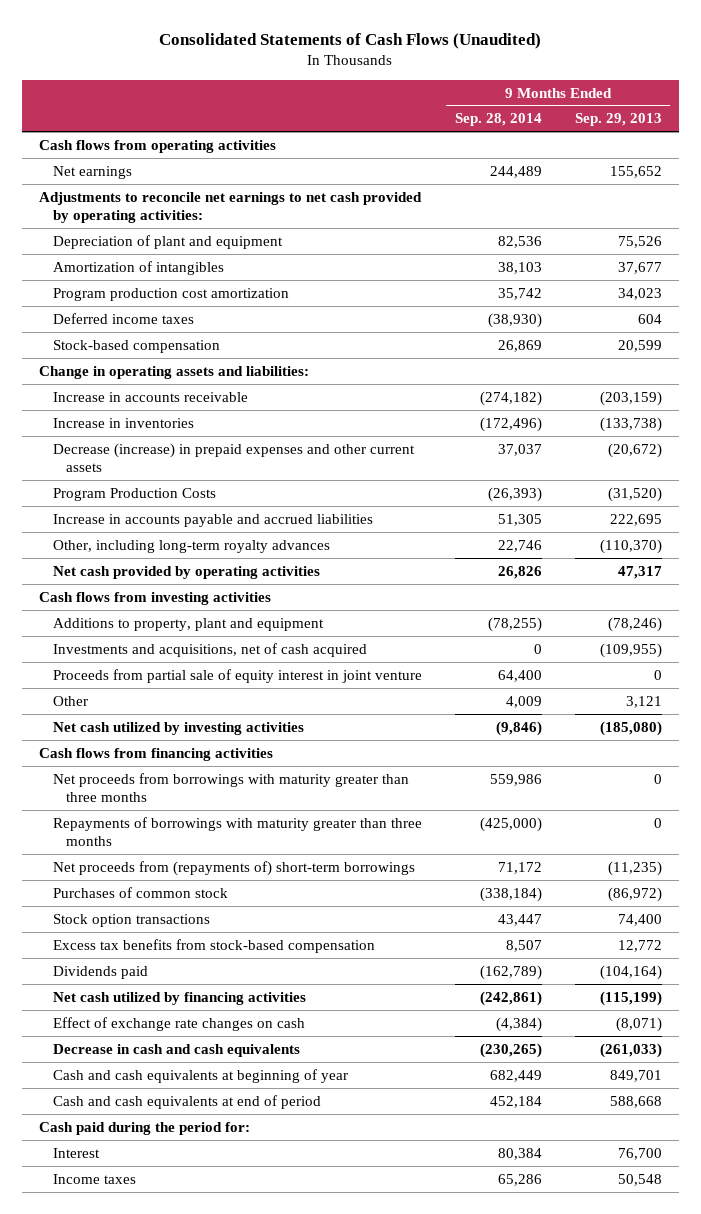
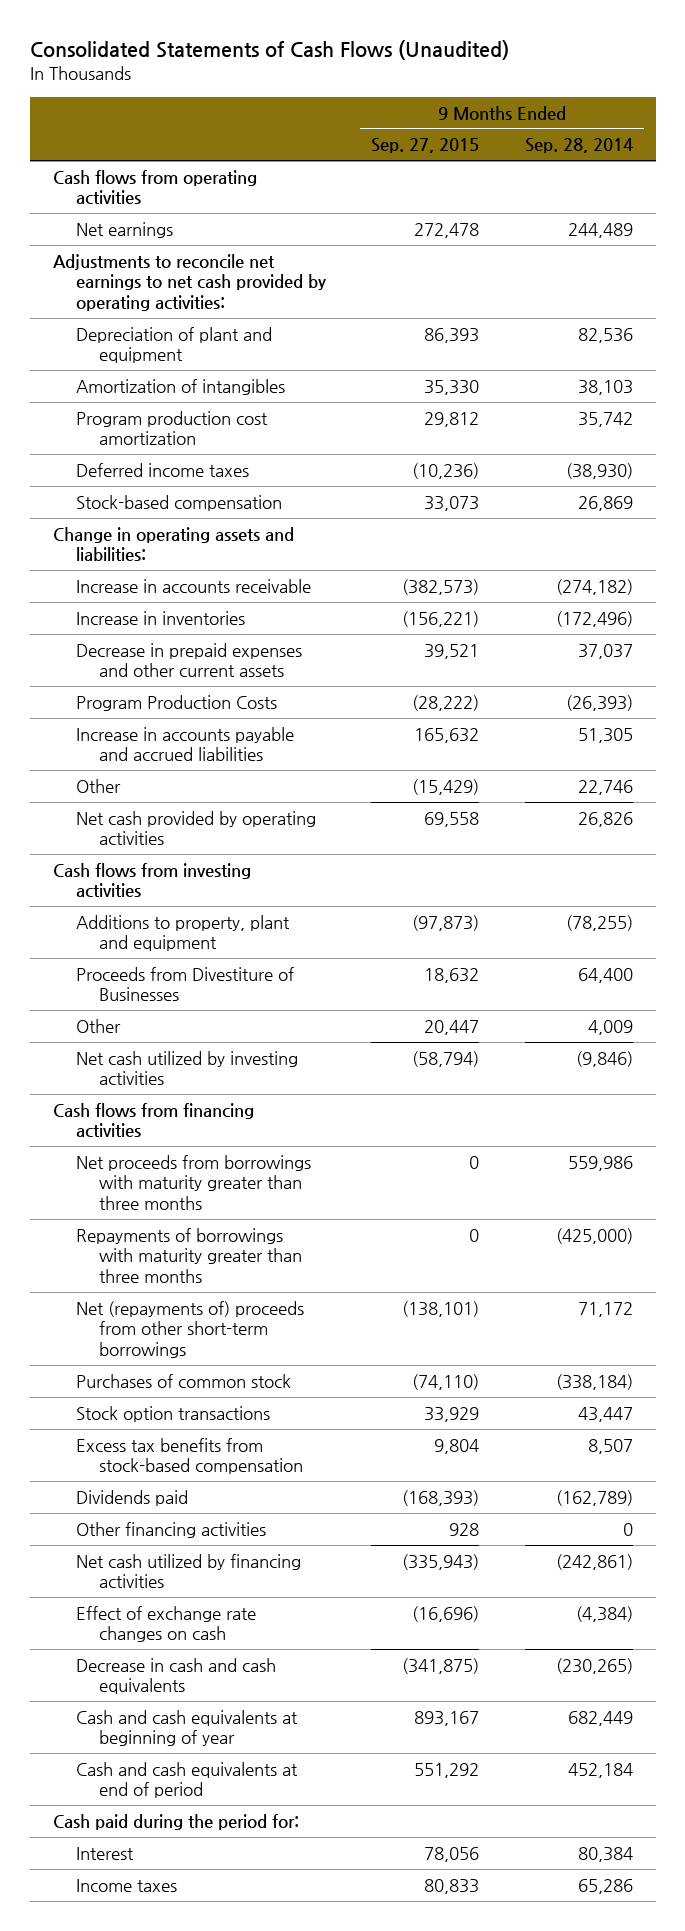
- | 9 Months Ended Sep. 28, 2014 | 9 Months Ended Sep. 29, 2013
+ | 9 Months Ended Sep. 27, 2015 | 9 Months Ended Sep. 28, 2014
- Decrease (increase) in prepaid expenses and other current assets | 37,037 | (20,672)
+ Decrease in prepaid expenses and other current assets | 39,521 | 37,037
- Other, including long-term royalty advances | 22,746 | (110,370)
+ Other | (15,429) | 22,746
- Investments and acquisitions, net of cash acquired | 0 | (109,955)
- Proceeds from partial sale of equity interest in joint venture | 64,400 | 0
+ Proceeds from Divestiture of Businesses | 18,632 | 64,400
- Net proceeds from (repayments of) short-term borrowings | 71,172 | (11,235)
+ Net (repayments of) proceeds from other short-term borrowings | (138,101) | 71,172
+ Other financing activities | 928 | 0

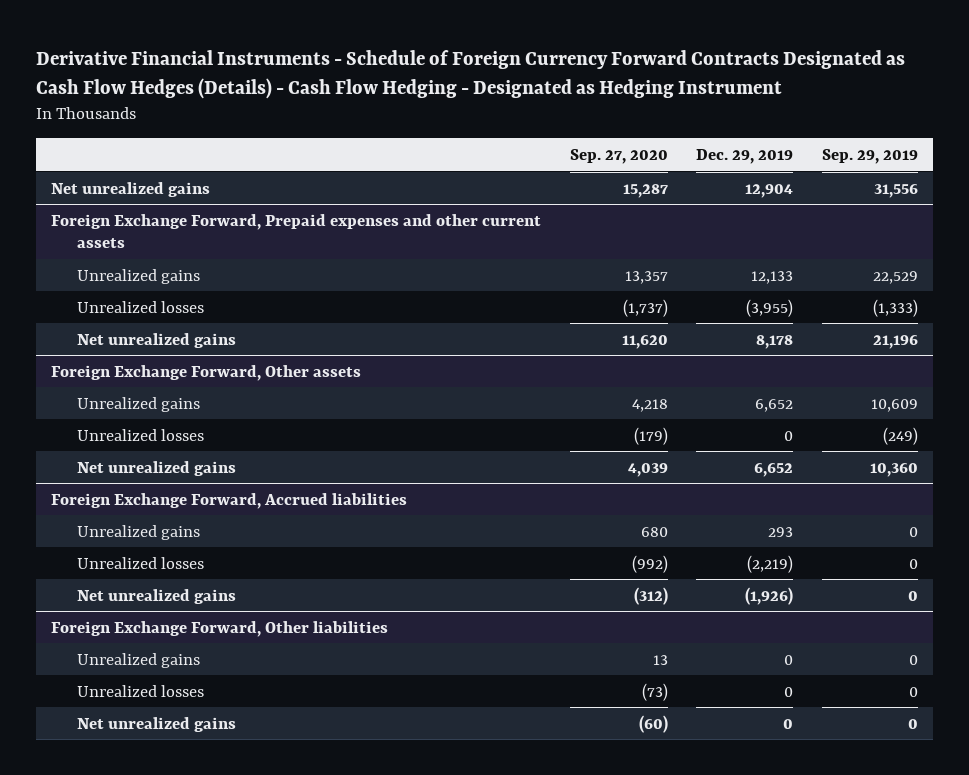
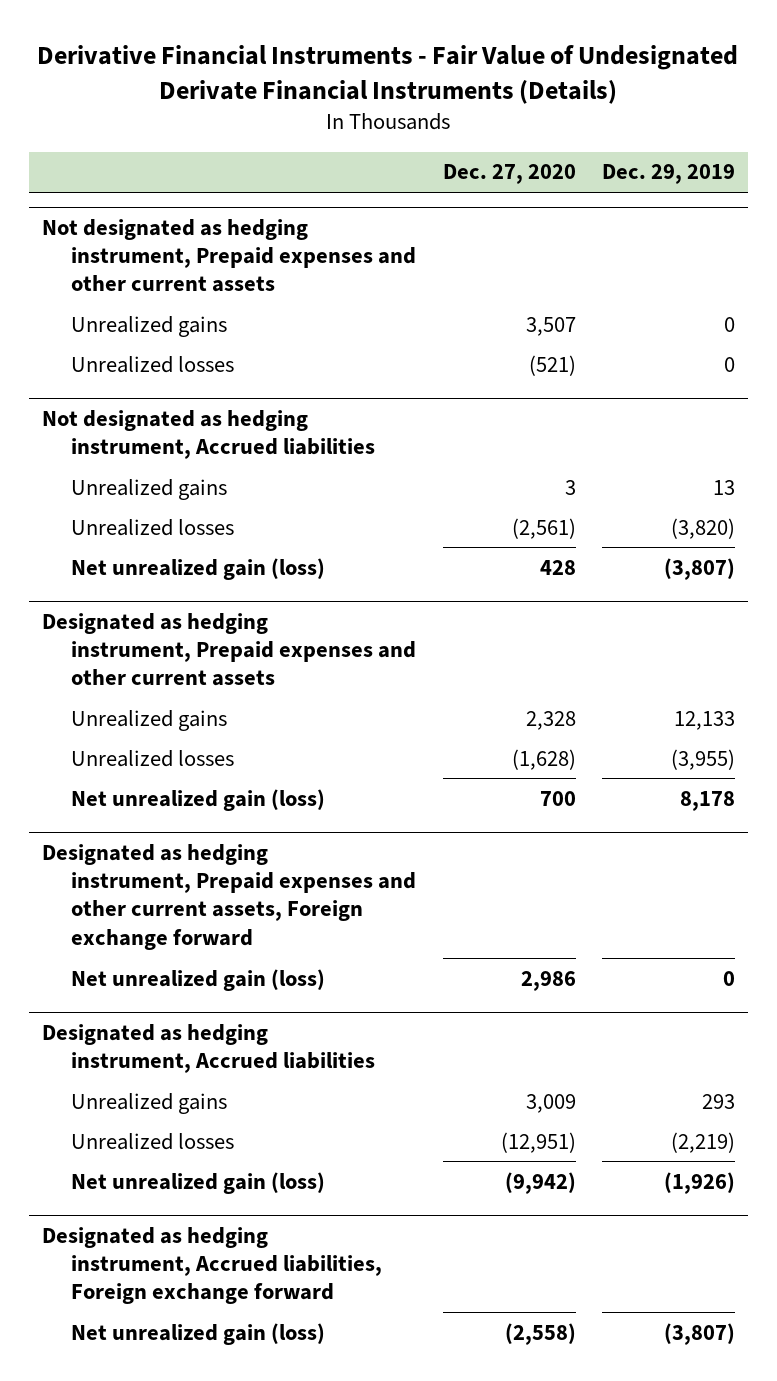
- Derivative Financial Instruments - Schedule of Foreign Currency Forward Contracts Designated as Cash Flow Hedges (Details) - Cash Flow Hedging - Designated as Hedging Instrument
+ Derivative Financial Instruments - Fair Value of Undesignated Derivate Financial Instruments (Details)
- | Sep. 27, 2020 | Dec. 29, 2019 | Sep. 29, 2019
+ | Dec. 27, 2020 | Dec. 29, 2019
- Net unrealized gains | 15,287 | 12,904 | 31,556
- Foreign Exchange Forward, Prepaid expenses and other current assets
+ Not designated as hedging instrument, Prepaid expenses and other current assets
+ Unrealized gains | 3,507 | 0
+ Unrealized losses | (521) | 0
+ Not designated as hedging instrument, Accrued liabilities
+ Unrealized gains | 3 | 13
+ Unrealized losses | (2,561) | (3,820)
+ Net unrealized gain (loss) | 428 | (3,807)
+ Designated as hedging instrument, Prepaid expenses and other current assets
- Net unrealized gains | 11,620 | 8,178 | 21,196
- Foreign Exchange Forward, Other assets
- Unrealized gains | 4,218 | 6,652 | 10,609
- Unrealized losses | (179) | 0 | (249)
- Net unrealized gains | 4,039 | 6,652 | 10,360
- Foreign Exchange Forward, Accrued liabilities
+ Net unrealized gain (loss) | 700 | 8,178
+ Designated as hedging instrument, Prepaid expenses and other current assets, Foreign exchange forward
+ Net unrealized gain (loss) | 2,986 | 0
+ Designated as hedging instrument, Accrued liabilities
- Net unrealized gains | (312) | (1,926) | 0
- Foreign Exchange Forward, Other liabilities
- Unrealized gains | 13 | 0 | 0
- Unrealized losses | (73) | 0 | 0
- Net unrealized gains | (60) | 0 | 0
+ Net unrealized gain (loss) | (9,942) | (1,926)
+ Designated as hedging instrument, Accrued liabilities, Foreign exchange forward
+ Net unrealized gain (loss) | (2,558) | (3,807)

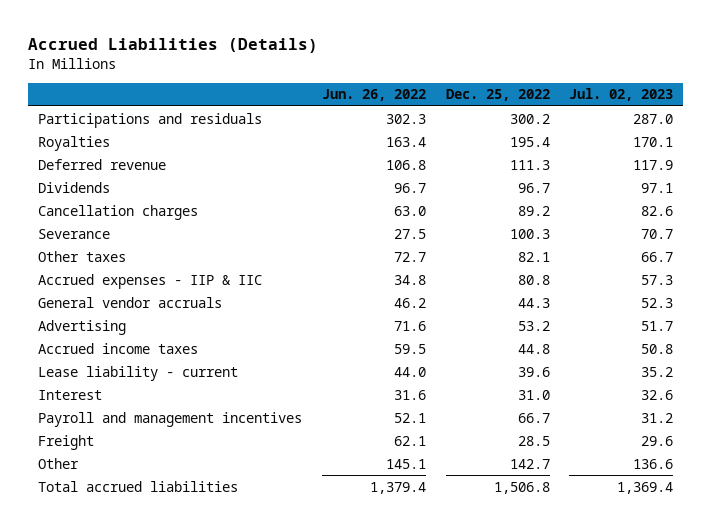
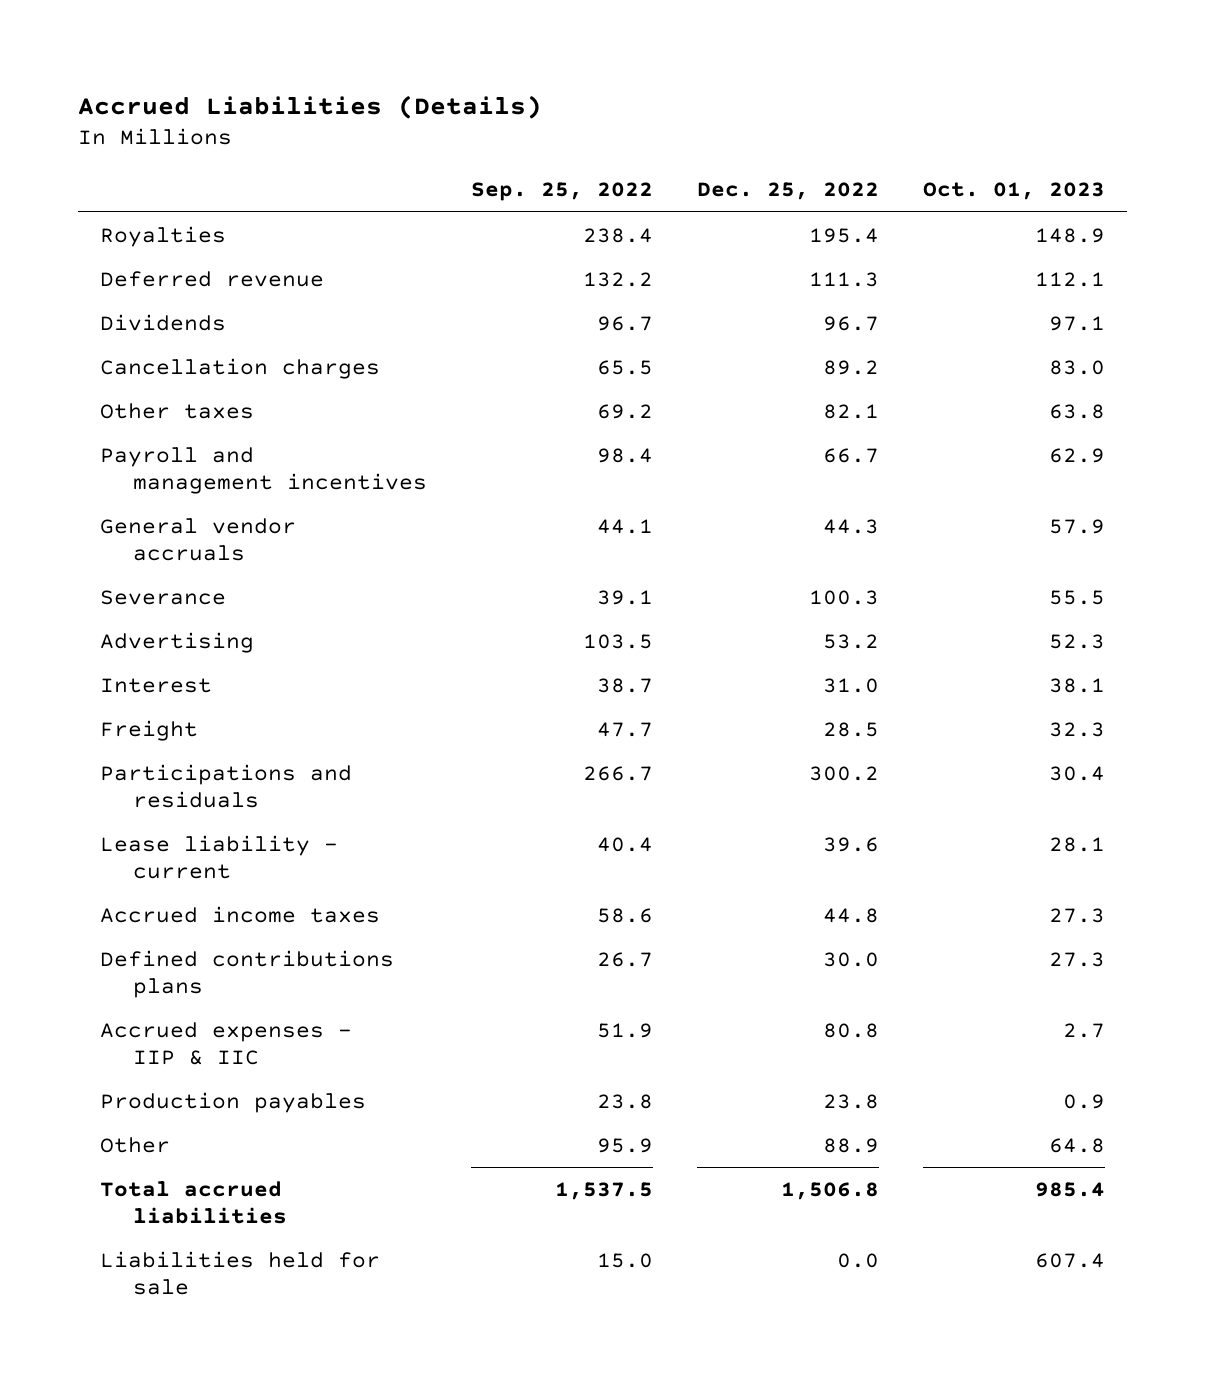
- | Jun. 26, 2022 | Dec. 25, 2022 | Jul. 02, 2023
+ | Sep. 25, 2022 | Dec. 25, 2022 | Oct. 01, 2023
moved up: Payroll and management incentives | 98.4 | 66.7 | 62.9
moved down: Severance | 39.1 | 100.3 | 55.5
- Other | 145.1 | 142.7 | 136.6
moved down: Participations and residuals | 266.7 | 300.2 | 30.4
moved down: Lease liability - current | 40.4 | 39.6 | 28.1
moved down: Accrued income taxes | 58.6 | 44.8 | 27.3
+ Defined contributions plans | 26.7 | 30.0 | 27.3
moved down: Accrued expenses - IIP & IIC | 51.9 | 80.8 | 2.7
+ Production payables | 23.8 | 23.8 | 0.9
+ Other | 95.9 | 88.9 | 64.8
+ Liabilities held for sale | 15.0 | 0.0 | 607.4

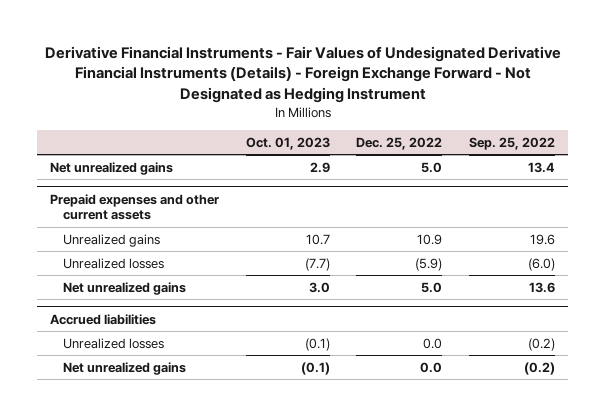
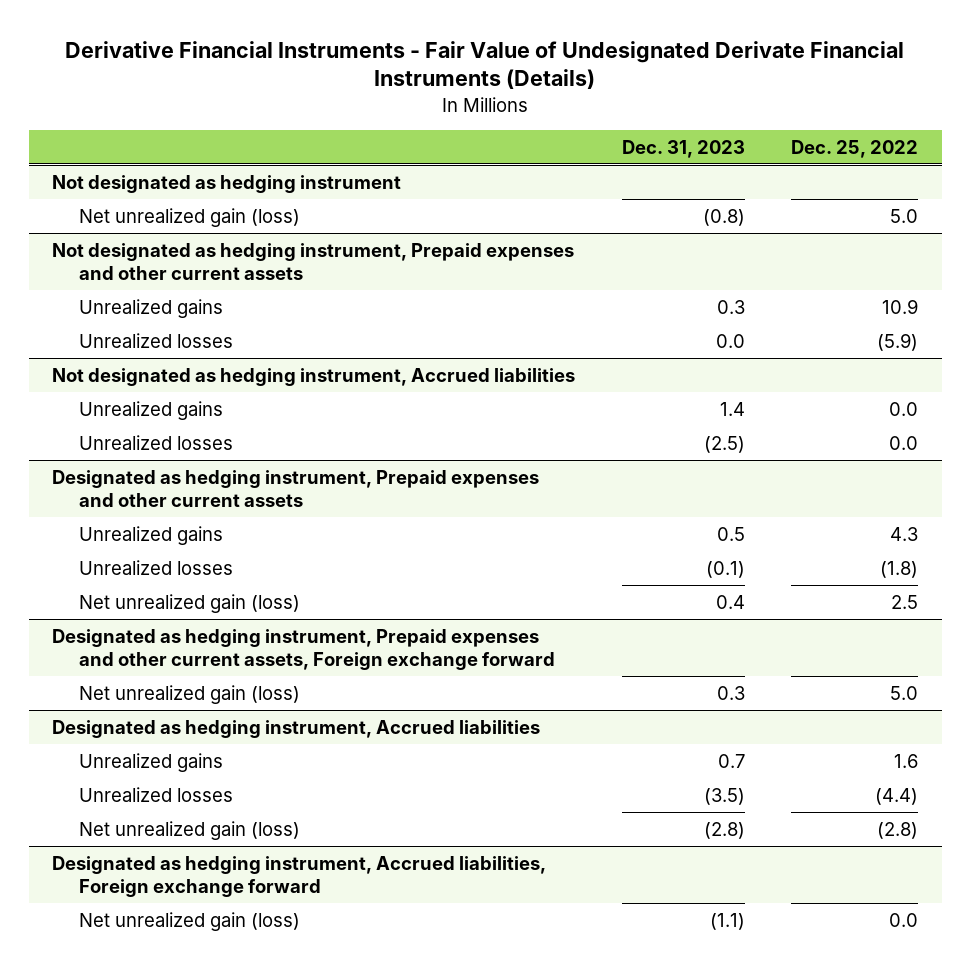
- Derivative Financial Instruments - Fair Values of Undesignated Derivative Financial Instruments (Details) - Foreign Exchange Forward - Not Designated as Hedging Instrument
+ Derivative Financial Instruments - Fair Value of Undesignated Derivate Financial Instruments (Details)
- | Oct. 01, 2023 | Dec. 25, 2022 | Sep. 25, 2022
+ | Dec. 31, 2023 | Dec. 25, 2022
- Net unrealized gains | 2.9 | 5.0 | 13.4
- Prepaid expenses and other current assets
+ Not designated as hedging instrument
+ Net unrealized gain (loss) | (0.8) | 5.0
+ Not designated as hedging instrument, Prepaid expenses and other current assets
- Net unrealized gains | 3.0 | 5.0 | 13.6
- Accrued liabilities
+ Not designated as hedging instrument, Accrued liabilities
+ Unrealized gains | 1.4 | 0.0
- Net unrealized gains | (0.1) | 0.0 | (0.2)
+ Designated as hedging instrument, Prepaid expenses and other current assets
+ Unrealized gains | 0.5 | 4.3
+ Unrealized losses | (0.1) | (1.8)
+ Net unrealized gain (loss) | 0.4 | 2.5
+ Designated as hedging instrument, Prepaid expenses and other current assets, Foreign exchange forward
+ Net unrealized gain (loss) | 0.3 | 5.0
+ Designated as hedging instrument, Accrued liabilities
+ Unrealized gains | 0.7 | 1.6
+ Unrealized losses | (3.5) | (4.4)
+ Net unrealized gain (loss) | (2.8) | (2.8)
+ Designated as hedging instrument, Accrued liabilities, Foreign exchange forward
+ Net unrealized gain (loss) | (1.1) | 0.0

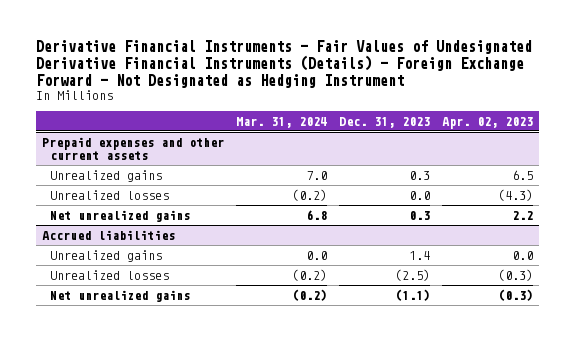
- Derivative Financial Instruments - Fair Value of Undesignated Derivate Financial Instruments (Details)
+ Derivative Financial Instruments - Fair Values of Undesignated Derivative Financial Instruments (Details) - Foreign Exchange Forward - Not Designated as Hedging Instrument
- | Dec. 31, 2023 | Dec. 25, 2022
+ | Mar. 31, 2024 | Dec. 31, 2023 | Apr. 02, 2023
- Not designated as hedging instrument
- Net unrealized gain (loss) | (0.8) | 5.0
- Not designated as hedging instrument, Prepaid expenses and other current assets
+ Prepaid expenses and other current assets
- Not designated as hedging instrument, Accrued liabilities
+ Net unrealized gains | 6.8 | 0.3 | 2.2
+ Accrued liabilities
- Designated as hedging instrument, Prepaid expenses and other current assets
- Unrealized gains | 0.5 | 4.3
- Unrealized losses | (0.1) | (1.8)
- Net unrealized gain (loss) | 0.4 | 2.5
- Designated as hedging instrument, Prepaid expenses and other current assets, Foreign exchange forward
- Net unrealized gain (loss) | 0.3 | 5.0
- Designated as hedging instrument, Accrued liabilities
- Unrealized gains | 0.7 | 1.6
- Unrealized losses | (3.5) | (4.4)
- Net unrealized gain (loss) | (2.8) | (2.8)
- Designated as hedging instrument, Accrued liabilities, Foreign exchange forward
- Net unrealized gain (loss) | (1.1) | 0.0
+ Net unrealized gains | (0.2) | (1.1) | (0.3)

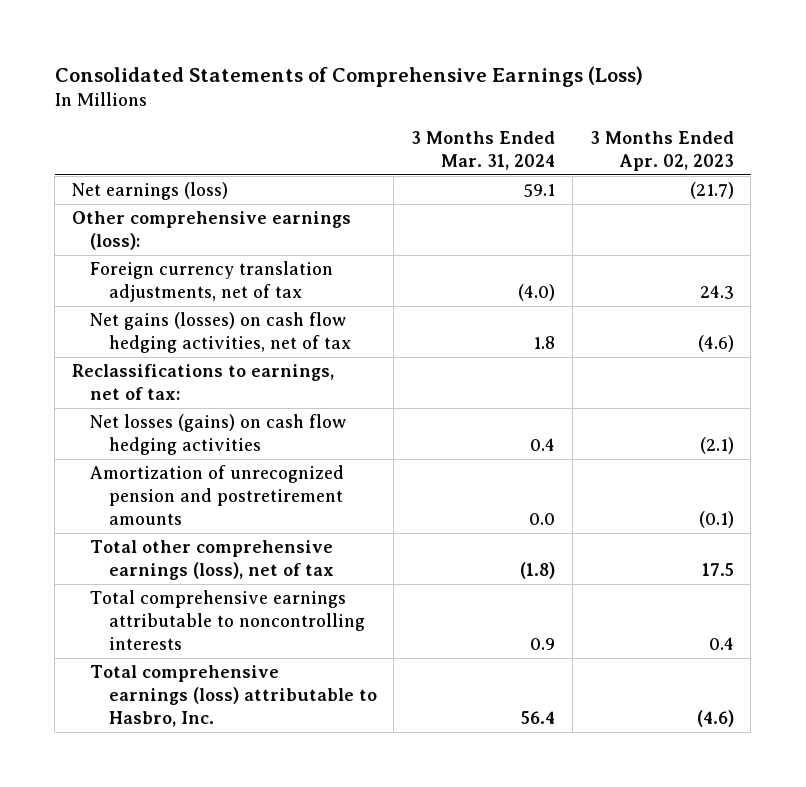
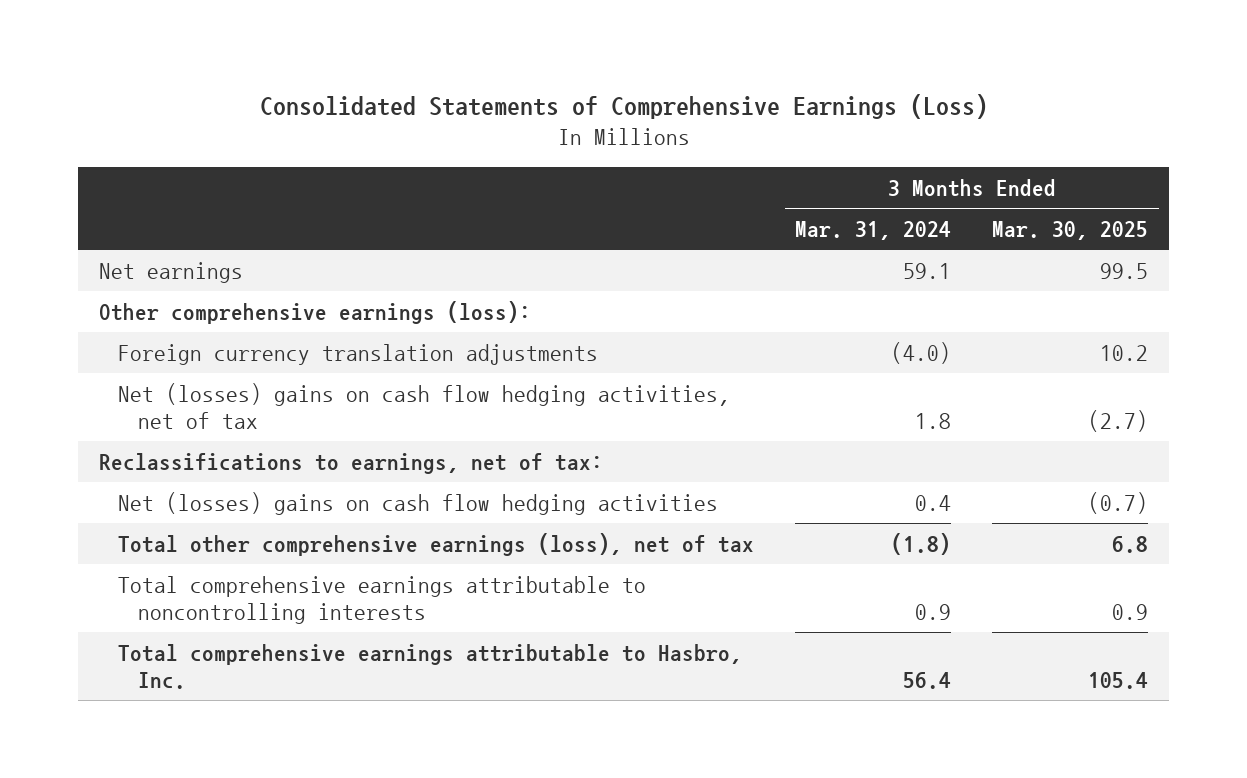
- | 3 Months Ended Mar. 31, 2024 | 3 Months Ended Apr. 02, 2023
+ | 3 Months Ended Mar. 31, 2024 | 3 Months Ended Mar. 30, 2025
- Net earnings (loss) | 59.1 | (21.7)
+ Net earnings | 59.1 | 99.5
- Foreign currency translation adjustments, net of tax | (4.0) | 24.3
- Net gains (losses) on cash flow hedging activities, net of tax | 1.8 | (4.6)
+ Foreign currency translation adjustments | (4.0) | 10.2
+ Net (losses) gains on cash flow hedging activities, net of tax | 1.8 | (2.7)
- Net losses (gains) on cash flow hedging activities | 0.4 | (2.1)
- Amortization of unrecognized pension and postretirement amounts | 0.0 | (0.1)
+ Net (losses) gains on cash flow hedging activities | 0.4 | (0.7)
- Total comprehensive earnings (loss) attributable to Hasbro, Inc. | 56.4 | (4.6)
+ Total comprehensive earnings attributable to Hasbro, Inc. | 56.4 | 105.4

